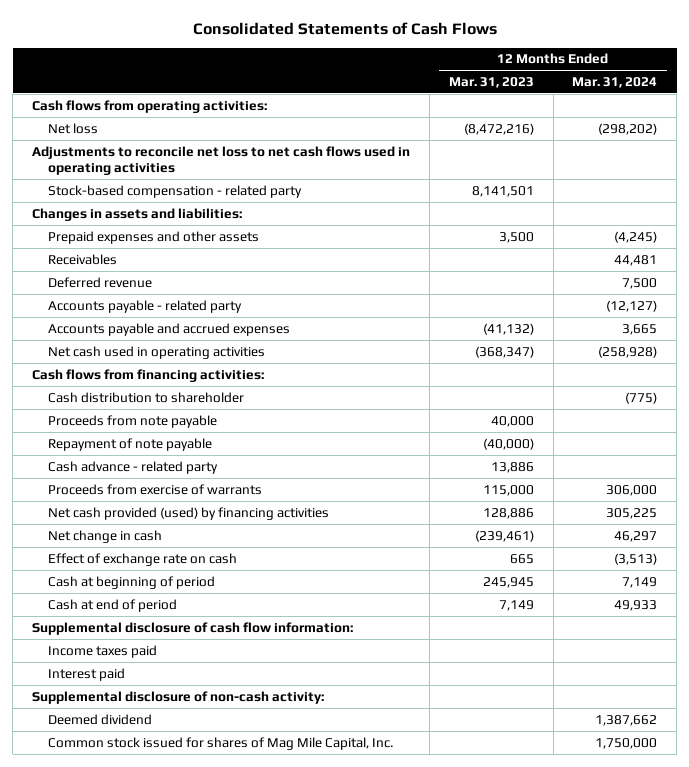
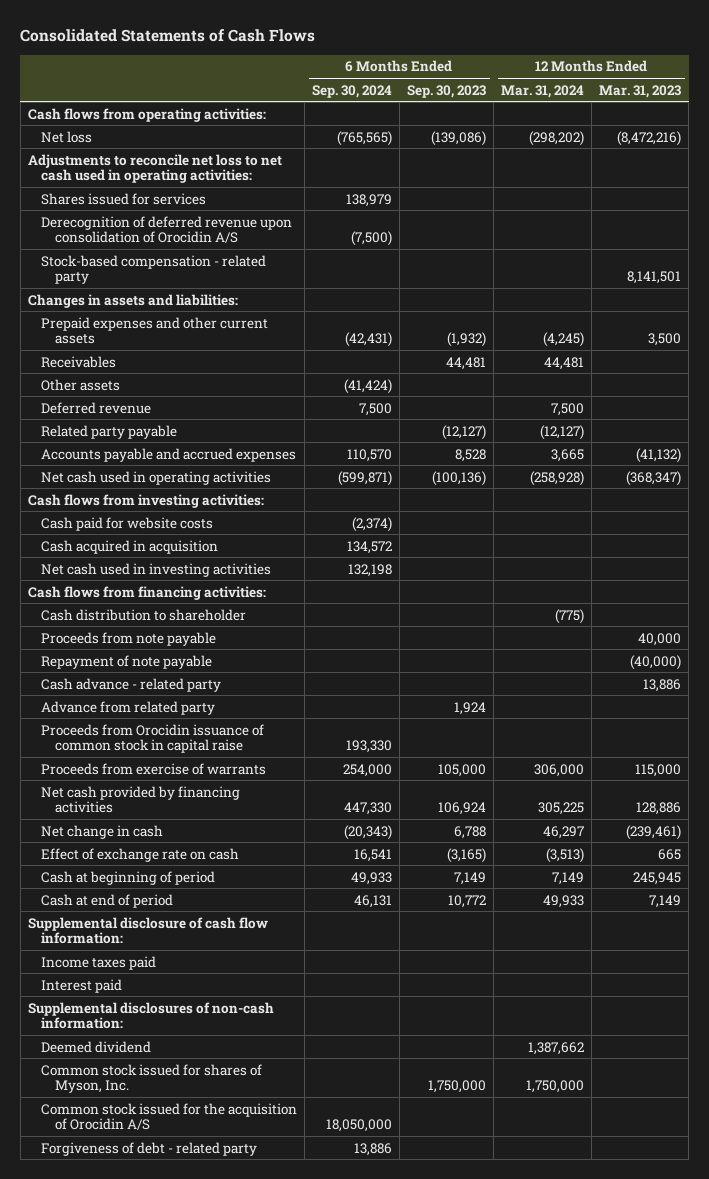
- | 12 Months Ended Mar. 31, 2023 | 12 Months Ended Mar. 31, 2024
+ | 6 Months Ended Sep. 30, 2024 | 6 Months Ended Sep. 30, 2023 | 12 Months Ended Mar. 31, 2024 | 12 Months Ended Mar. 31, 2023
- Adjustments to reconcile net loss to net cash flows used in operating activities
+ Adjustments to reconcile net loss to net cash used in operating activities:
+ Shares issued for services | 138,979 | | |
+ Derecognition of deferred revenue upon consolidation of Orocidin A/S | (7,500) | | |
- Prepaid expenses and other assets | 3,500 | (4,245)
+ Prepaid expenses and other current assets | (42,431) | (1,932) | (4,245) | 3,500
+ Other assets | (41,424) | | |
- Accounts payable - related party | | (12,127)
+ Related party payable | | (12,127) | (12,127) |
+ Cash flows from investing activities:
+ Cash paid for website costs | (2,374) | | |
+ Cash acquired in acquisition | 134,572 | | |
+ Net cash used in investing activities | 132,198 | | |
+ Advance from related party | | 1,924 | |
+ Proceeds from Orocidin issuance of common stock in capital raise | 193,330 | | |
- Net cash provided (used) by financing activities | 128,886 | 305,225
+ Net cash provided by financing activities | 447,330 | 106,924 | 305,225 | 128,886
- Supplemental disclosure of non-cash activity:
+ Supplemental disclosures of non-cash information:
- Common stock issued for shares of Mag Mile Capital, Inc. | | 1,750,000
+ Common stock issued for shares of Myson, Inc. | | 1,750,000 | 1,750,000 |
+ Common stock issued for the acquisition of Orocidin A/S | 18,050,000 | | |
+ Forgiveness of debt - related party | 13,886 | | |

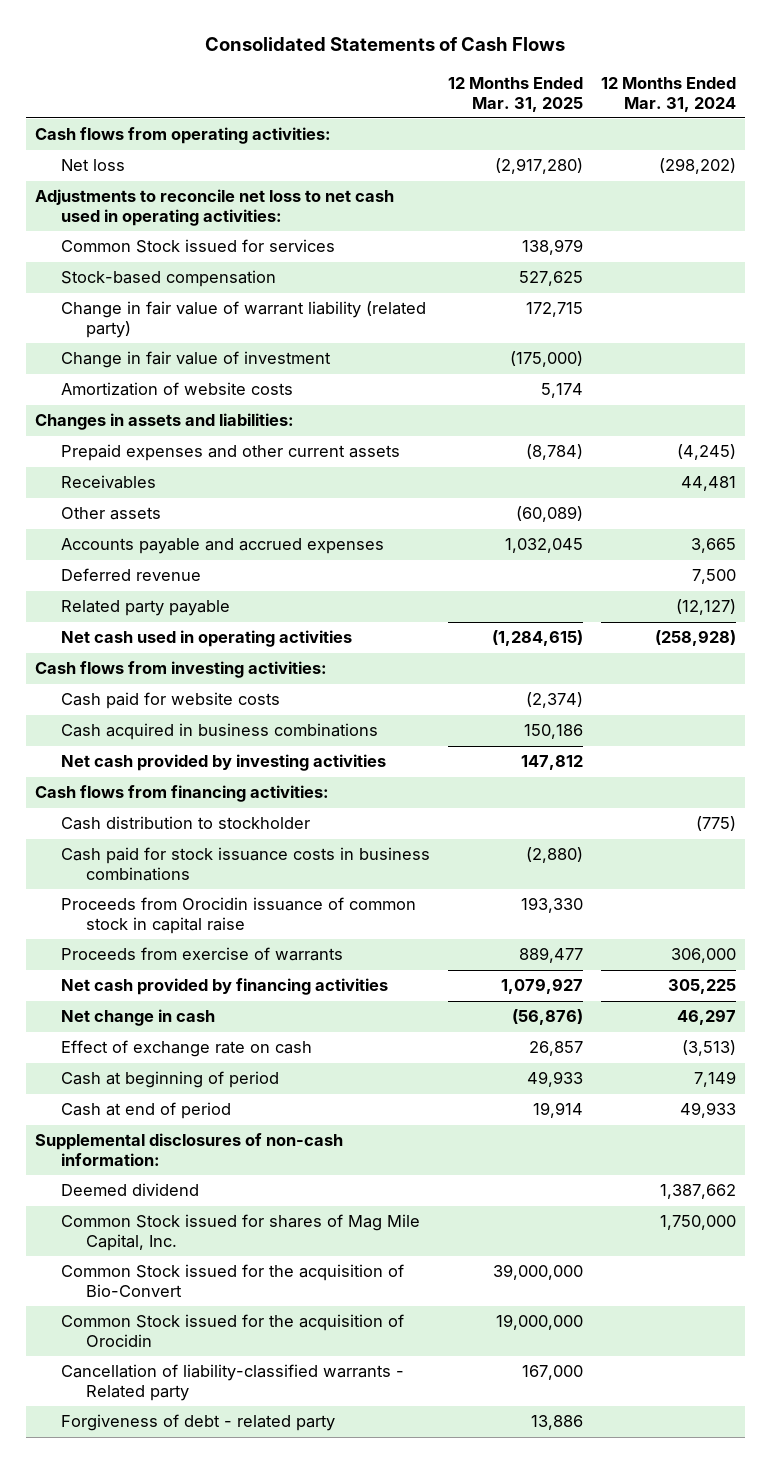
- | 6 Months Ended Sep. 30, 2024 | 6 Months Ended Sep. 30, 2023 | 12 Months Ended Mar. 31, 2024 | 12 Months Ended Mar. 31, 2023
+ | 12 Months Ended Mar. 31, 2025 | 12 Months Ended Mar. 31, 2024
- Shares issued for services | 138,979 | | |
- Derecognition of deferred revenue upon consolidation of Orocidin A/S | (7,500) | | |
- Stock-based compensation - related party | | | | 8,141,501
+ Common Stock issued for services | 138,979 |
+ Stock-based compensation | 527,625 |
+ Change in fair value of warrant liability (related party) | 172,715 |
+ Change in fair value of investment | (175,000) |
+ Amortization of website costs | 5,174 |
moved up: Accounts payable and accrued expenses | 1,032,045 | 3,665
- Cash acquired in acquisition | 134,572 | | |
- Net cash used in investing activities | 132,198 | | |
+ Cash acquired in business combinations | 150,186 |
+ Net cash provided by investing activities | 147,812 |
- Cash distribution to shareholder | | | (775) |
- Proceeds from note payable | | | | 40,000
- Repayment of note payable | | | | (40,000)
- Cash advance - related party | | | | 13,886
- Advance from related party | | 1,924 | |
+ Cash distribution to stockholder | | (775)
+ Cash paid for stock issuance costs in business combinations | (2,880) |
- Supplemental disclosure of cash flow information:
- Income taxes paid
- Interest paid
- Common stock issued for shares of Myson, Inc. | | 1,750,000 | 1,750,000 |
- Common stock issued for the acquisition of Orocidin A/S | 18,050,000 | | |
+ Common Stock issued for shares of Mag Mile Capital, Inc. | | 1,750,000
+ Common Stock issued for the acquisition of Bio-Convert | 39,000,000 |
+ Common Stock issued for the acquisition of Orocidin | 19,000,000 |
+ Cancellation of liability-classified warrants - Related party | 167,000 |

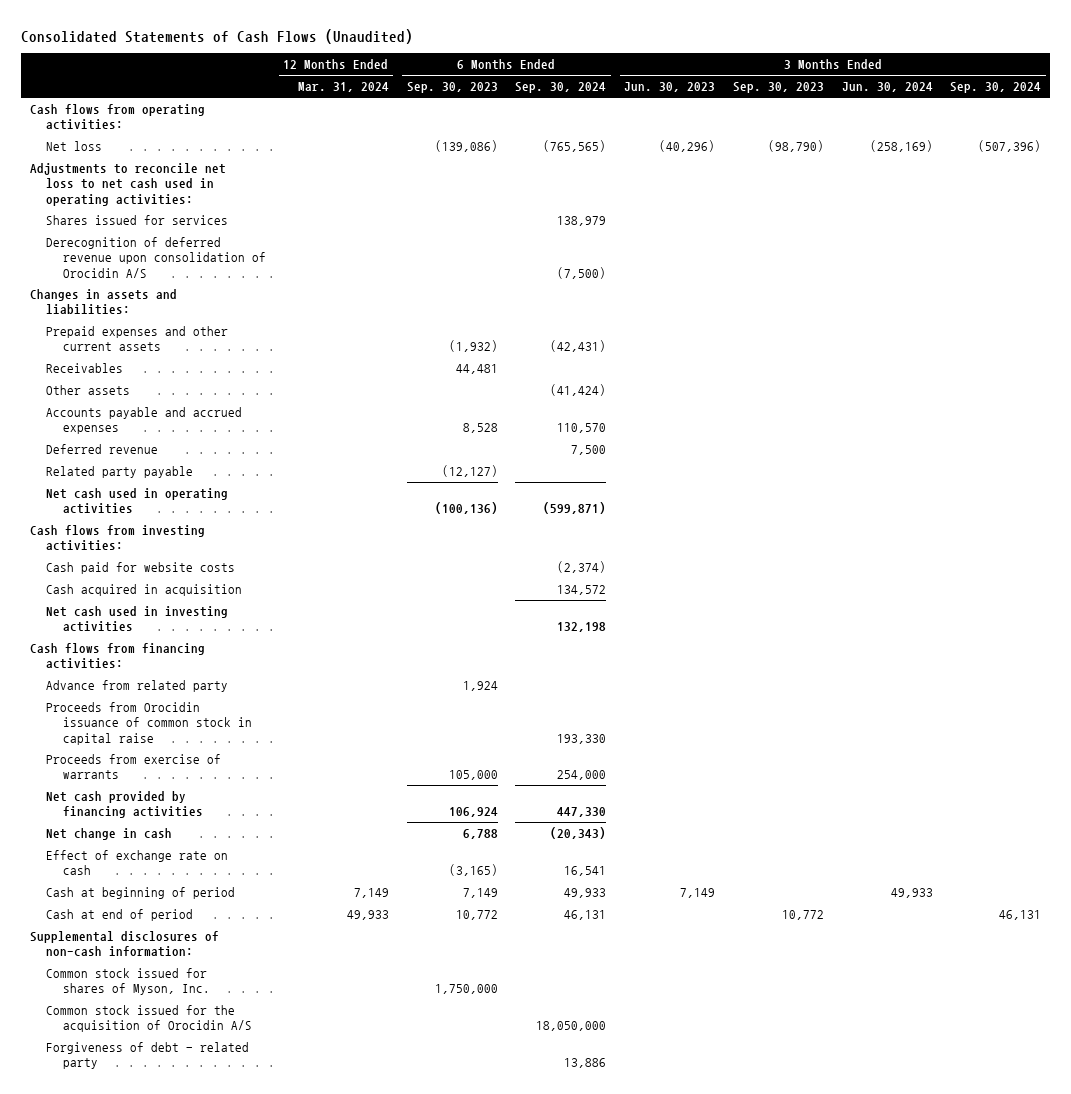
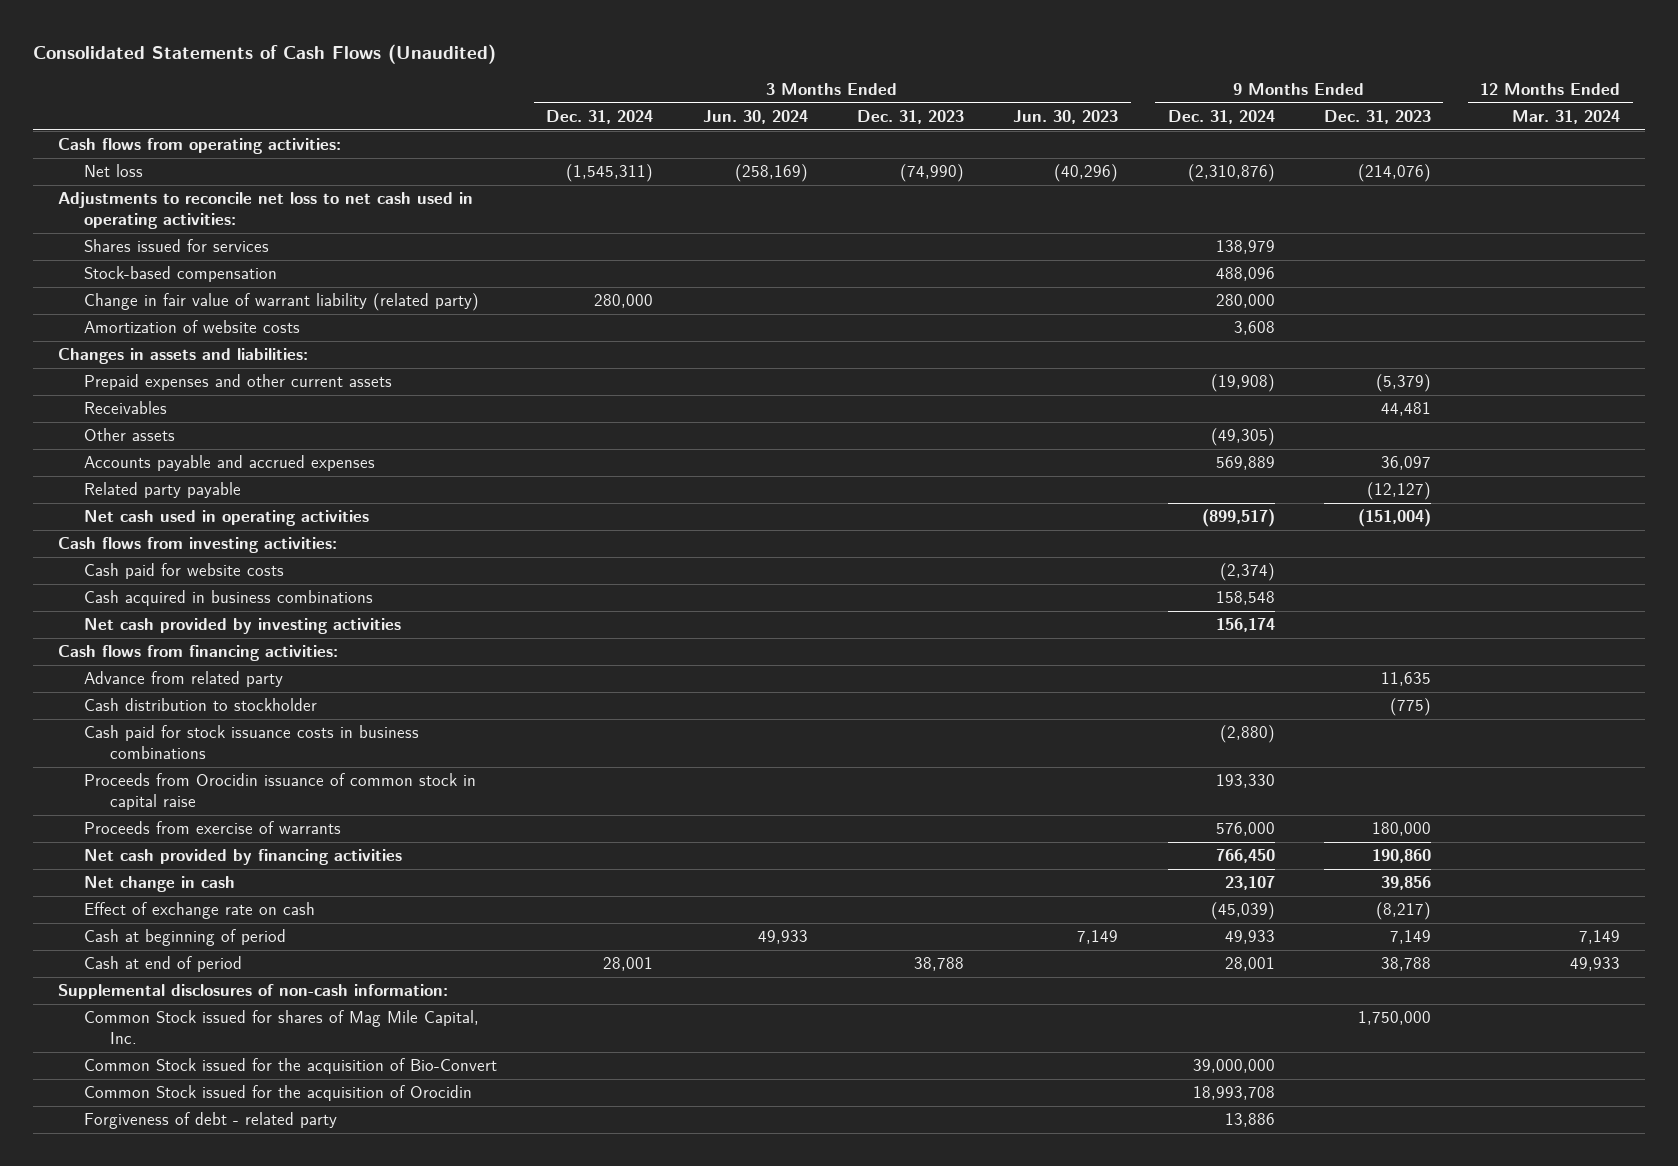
- | 12 Months Ended Mar. 31, 2024 | 6 Months Ended Sep. 30, 2023 | 6 Months Ended Sep. 30, 2024 | 3 Months Ended Jun. 30, 2023 | 3 Months Ended Sep. 30, 2023 | 3 Months Ended Jun. 30, 2024 | 3 Months Ended Sep. 30, 2024
+ | 3 Months Ended Dec. 31, 2024 | 3 Months Ended Jun. 30, 2024 | 3 Months Ended Dec. 31, 2023 | 3 Months Ended Jun. 30, 2023 | 9 Months Ended Dec. 31, 2024 | 9 Months Ended Dec. 31, 2023 | 12 Months Ended Mar. 31, 2024
- Derecognition of deferred revenue upon consolidation of Orocidin A/S | | | (7,500) | | | |
+ Stock-based compensation | | | | | 488,096 | |
+ Change in fair value of warrant liability (related party) | 280,000 | | | | 280,000 | |
+ Amortization of website costs | | | | | 3,608 | |
- Deferred revenue | | | 7,500 | | | |
- Cash acquired in acquisition | | | 134,572 | | | |
- Net cash used in investing activities | | | 132,198 | | | |
+ Cash acquired in business combinations | | | | | 158,548 | |
+ Net cash provided by investing activities | | | | | 156,174 | |
+ Cash distribution to stockholder | | | | | | (775) |
+ Cash paid for stock issuance costs in business combinations | | | | | (2,880) | |
- Common stock issued for shares of Myson, Inc. | | 1,750,000 | | | | |
- Common stock issued for the acquisition of Orocidin A/S | | | 18,050,000 | | | |
+ Common Stock issued for shares of Mag Mile Capital, Inc. | | | | | | 1,750,000 |
+ Common Stock issued for the acquisition of Bio-Convert | | | | | 39,000,000 | |
+ Common Stock issued for the acquisition of Orocidin | | | | | 18,993,708 | |

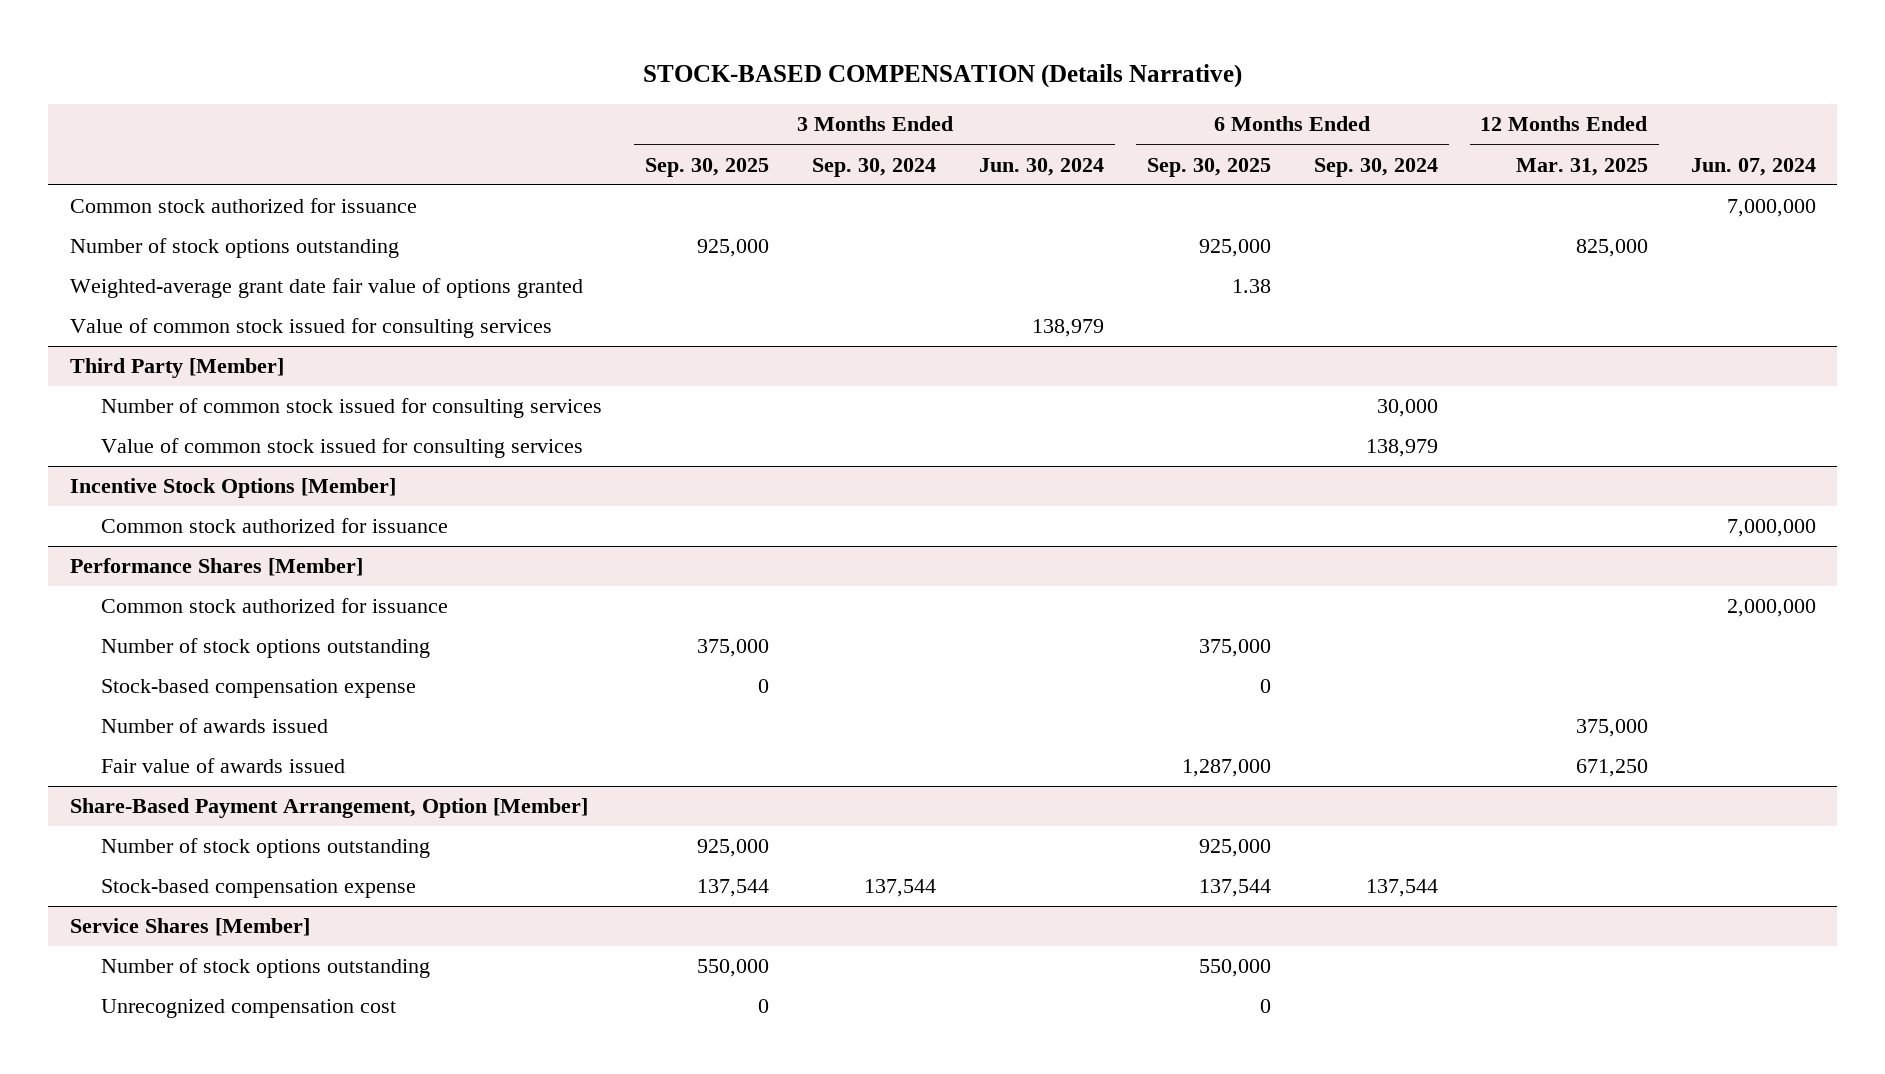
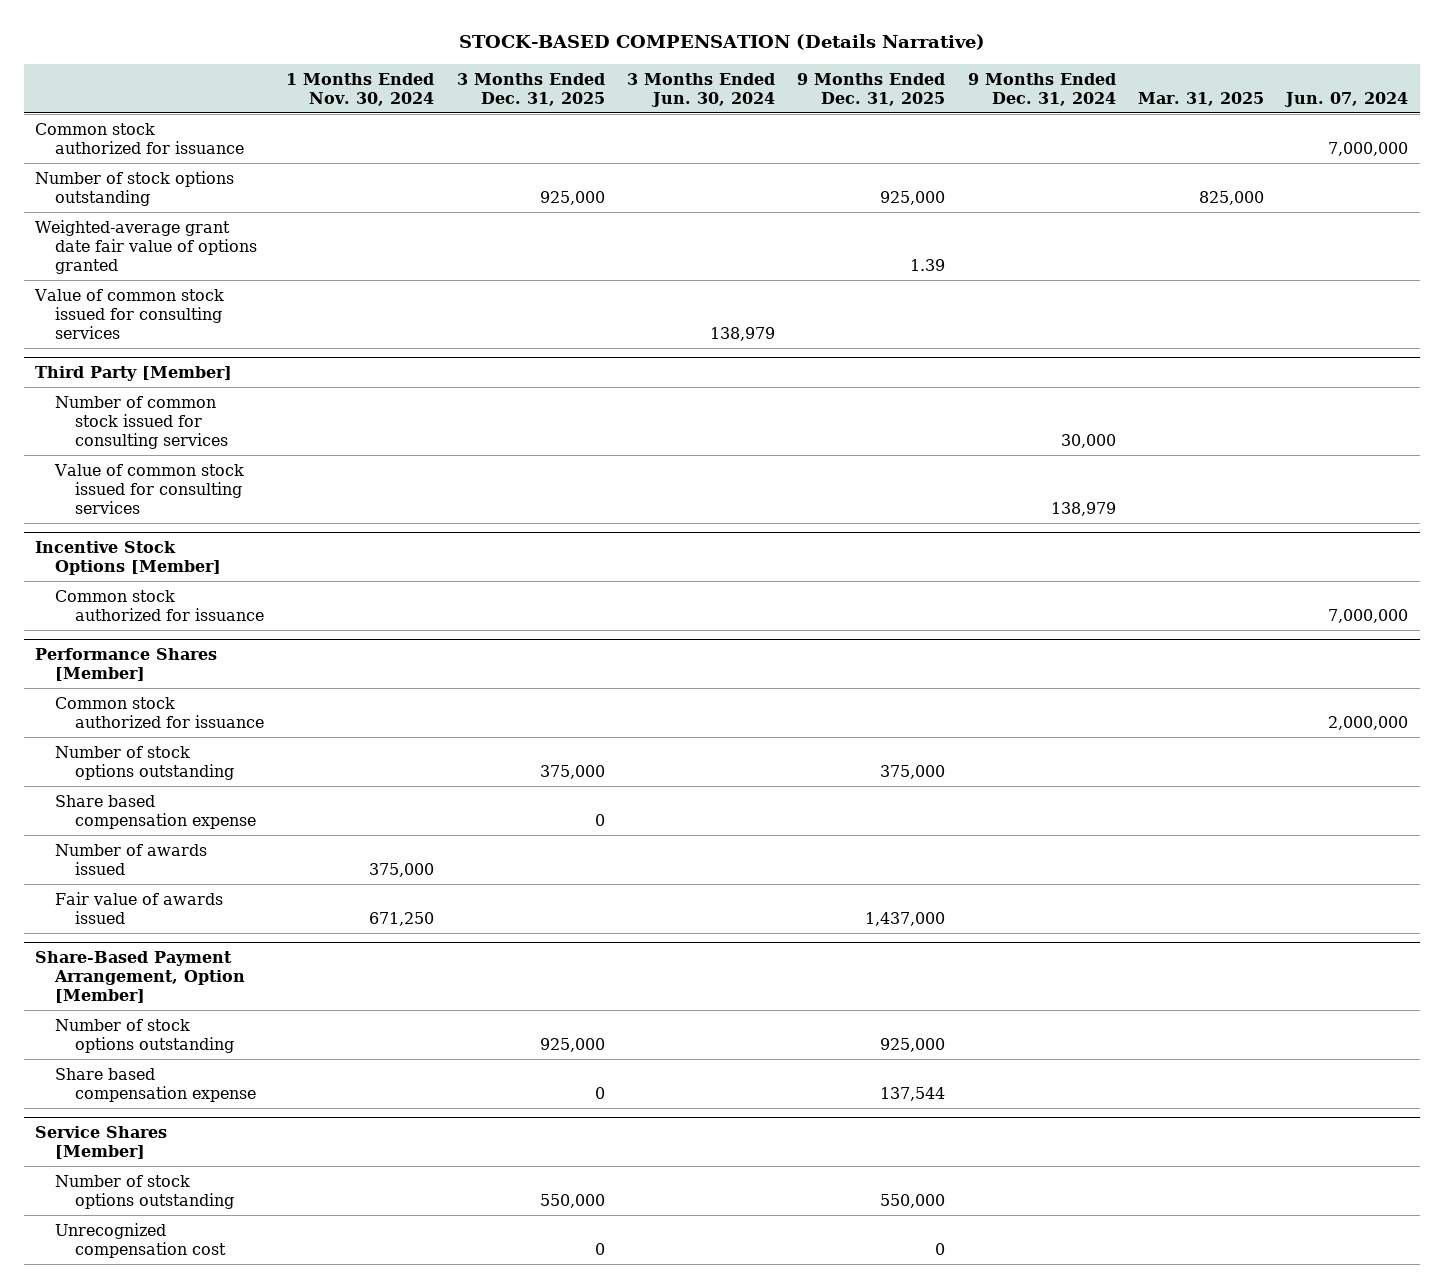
- | 3 Months Ended Sep. 30, 2025 | 3 Months Ended Sep. 30, 2024 | 3 Months Ended Jun. 30, 2024 | 6 Months Ended Sep. 30, 2025 | 6 Months Ended Sep. 30, 2024 | 12 Months Ended Mar. 31, 2025 | Jun. 07, 2024
+ | 1 Months Ended Nov. 30, 2024 | 3 Months Ended Dec. 31, 2025 | 3 Months Ended Jun. 30, 2024 | 9 Months Ended Dec. 31, 2025 | 9 Months Ended Dec. 31, 2024 | Mar. 31, 2025 | Jun. 07, 2024
@ Performance Shares [Member]
- Stock-based compensation expense | 0 | | | 0 | | |
+ Share based compensation expense | | 0 | | | | |
@ Share-Based Payment Arrangement, Option [Member]
- Stock-based compensation expense | 137,544 | 137,544 | | 137,544 | 137,544 | |
+ Share based compensation expense | | 0 | | 137,544 | | |

